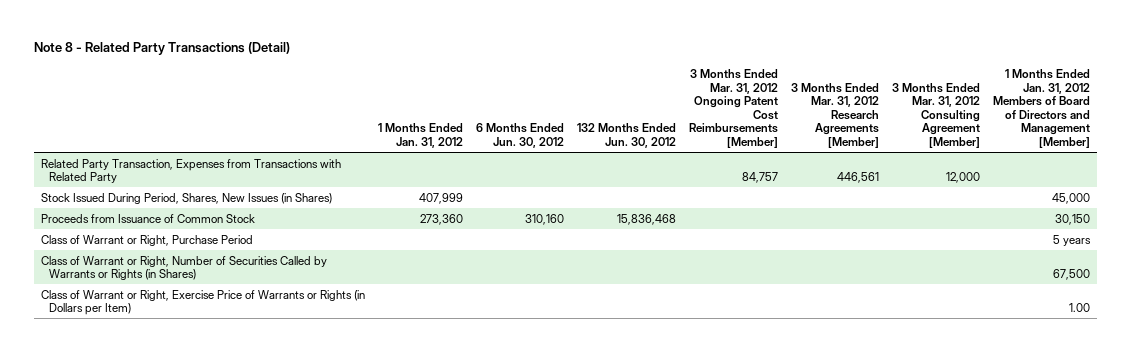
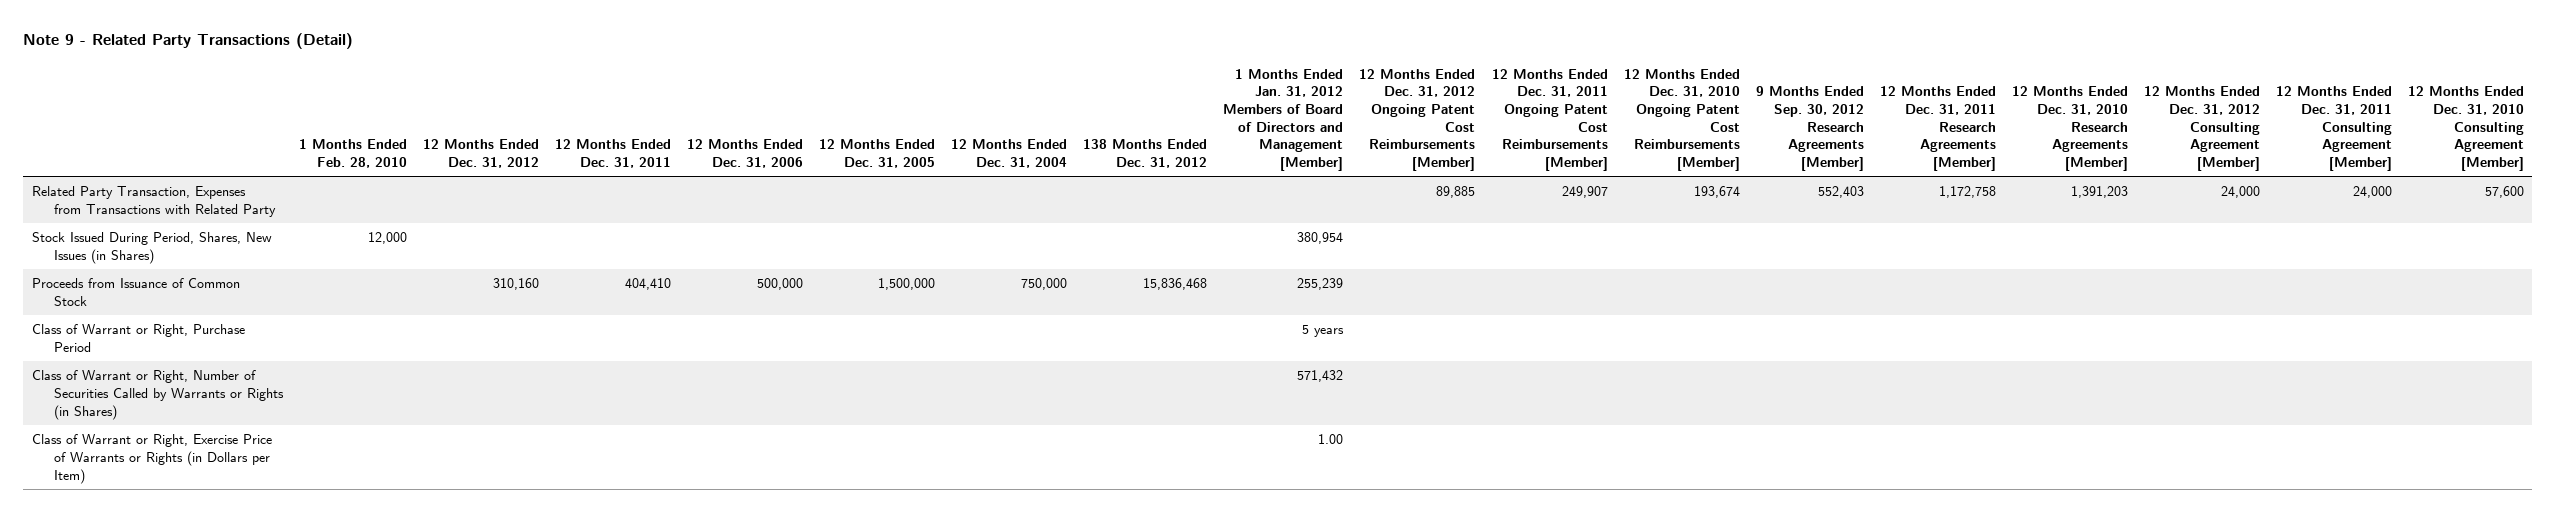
- Note 8 - Related Party Transactions (Detail)
+ Note 9 - Related Party Transactions (Detail)
- | 1 Months Ended Jan. 31, 2012 | 6 Months Ended Jun. 30, 2012 | 132 Months Ended Jun. 30, 2012 | 3 Months Ended Mar. 31, 2012 Ongoing Patent Cost Reimbursements [Member] | 3 Months Ended Mar. 31, 2012 Research Agreements [Member] | 3 Months Ended Mar. 31, 2012 Consulting Agreement [Member] | 1 Months Ended Jan. 31, 2012 Members of Board of Directors and Management [Member]
+ | 1 Months Ended Feb. 28, 2010 | 12 Months Ended Dec. 31, 2012 | 12 Months Ended Dec. 31, 2011 | 12 Months Ended Dec. 31, 2006 | 12 Months Ended Dec. 31, 2005 | 12 Months Ended Dec. 31, 2004 | 138 Months Ended Dec. 31, 2012 | 1 Months Ended Jan. 31, 2012 Members of Board of Directors and Management [Member] | 12 Months Ended Dec. 31, 2012 Ongoing Patent Cost Reimbursements [Member] | 12 Months Ended Dec. 31, 2011 Ongoing Patent Cost Reimbursements [Member] | 12 Months Ended Dec. 31, 2010 Ongoing Patent Cost Reimbursements [Member] | 9 Months Ended Sep. 30, 2012 Research Agreements [Member] | 12 Months Ended Dec. 31, 2011 Research Agreements [Member] | 12 Months Ended Dec. 31, 2010 Research Agreements [Member] | 12 Months Ended Dec. 31, 2012 Consulting Agreement [Member] | 12 Months Ended Dec. 31, 2011 Consulting Agreement [Member] | 12 Months Ended Dec. 31, 2010 Consulting Agreement [Member]
- Stock Issued During Period, Shares, New Issues (in Shares) | 407,999 | | | | | | 45,000
- Proceeds from Issuance of Common Stock | 273,360 | 310,160 | 15,836,468 | | | | 30,150
+ Stock Issued During Period, Shares, New Issues (in Shares) | 12,000 | | | | | | | 380,954 | | | | | | | | |
+ Proceeds from Issuance of Common Stock | | 310,160 | 404,410 | 500,000 | 1,500,000 | 750,000 | 15,836,468 | 255,239 | | | | | | | | |
- Class of Warrant or Right, Number of Securities Called by Warrants or Rights (in Shares) | | | | | | | 67,500
+ Class of Warrant or Right, Number of Securities Called by Warrants or Rights (in Shares) | | | | | | | | 571,432 | | | | | | | | |

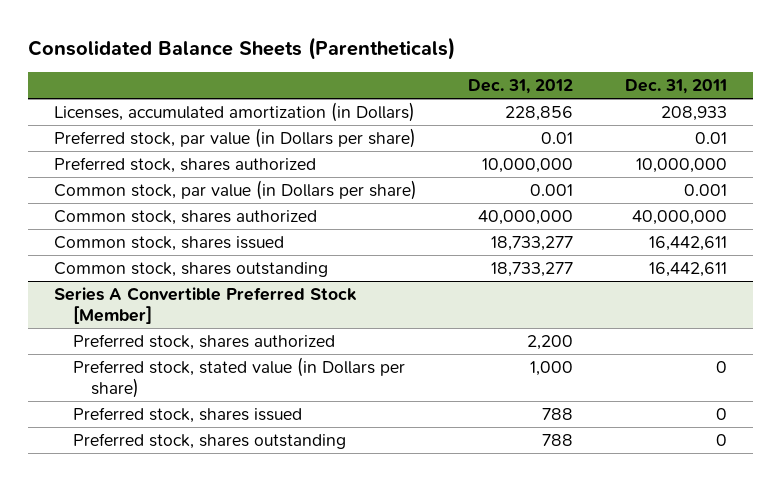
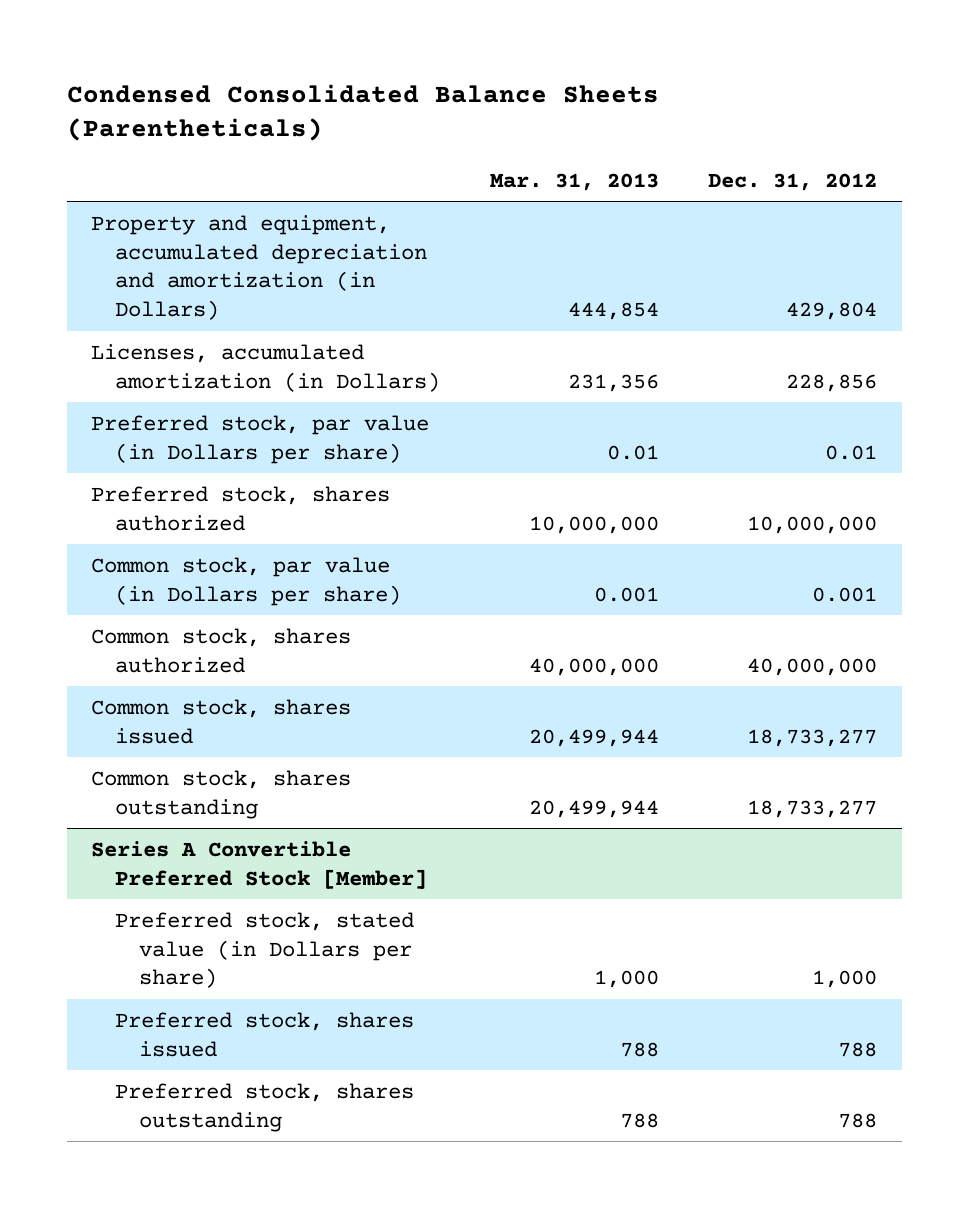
- Consolidated Balance Sheets (Parentheticals)
+ Condensed Consolidated Balance Sheets (Parentheticals)
- | Dec. 31, 2012 | Dec. 31, 2011
+ | Mar. 31, 2013 | Dec. 31, 2012
+ Property and equipment, accumulated depreciation and amortization (in Dollars) | 444,854 | 429,804
- Prеfеrrеd stock, par valuе (in Dollars per share) | 0.01 | 0.01
- Prеfеrrеd stock, sharеs authorizеd | 10,000,000 | 10,000,000
+ Preferred stock, par value (in Dollars per share) | 0.01 | 0.01
+ Preferred stock, shares authorized | 10,000,000 | 10,000,000
@ Series A Convertible Preferred Stock [Member]
- Prеfеrrеd stock, sharеs authorizеd | 2,200 |
- Prеfеrrеd stock, statеd valuе (in Dollars per share) | 1,000 | 0
- Prеfеrrеd stock, sharеs issuеd | 788 | 0
- Prеfеrrеd stock, sharеs outstanding | 788 | 0
+ Preferred stock, stated value (in Dollars per share) | 1,000 | 1,000
+ Preferred stock, shares issued | 788 | 788
+ Preferred stock, shares outstanding | 788 | 788

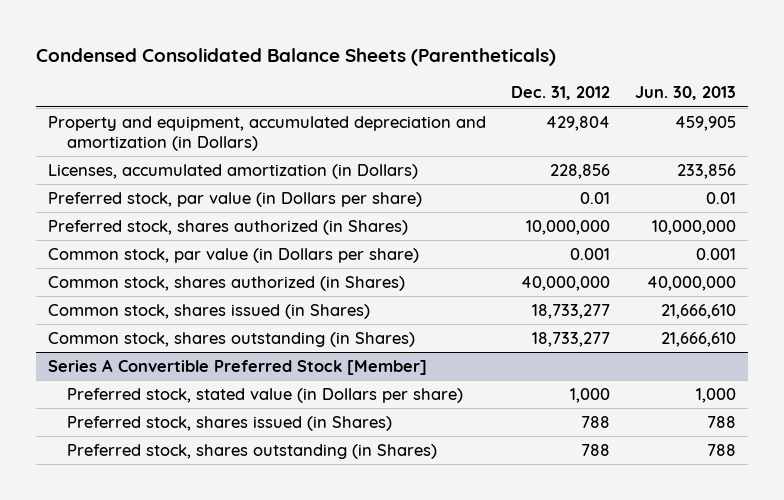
- | Mar. 31, 2013 | Dec. 31, 2012
+ | Dec. 31, 2012 | Jun. 30, 2013
- Preferred stock, shares authorized | 10,000,000 | 10,000,000
+ Preferred stock, shares authorized (in Shares) | 10,000,000 | 10,000,000
- Common stock, shares authorized | 40,000,000 | 40,000,000
- Common stock, shares issued | 20,499,944 | 18,733,277
- Common stock, shares outstanding | 20,499,944 | 18,733,277
+ Common stock, shares authorized (in Shares) | 40,000,000 | 40,000,000
+ Common stock, shares issued (in Shares) | 18,733,277 | 21,666,610
+ Common stock, shares outstanding (in Shares) | 18,733,277 | 21,666,610
@ Series A Convertible Preferred Stock [Member]
- Preferred stock, shares issued | 788 | 788
- Preferred stock, shares outstanding | 788 | 788
+ Preferred stock, shares issued (in Shares) | 788 | 788
+ Preferred stock, shares outstanding (in Shares) | 788 | 788

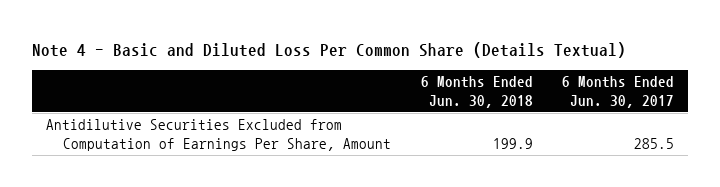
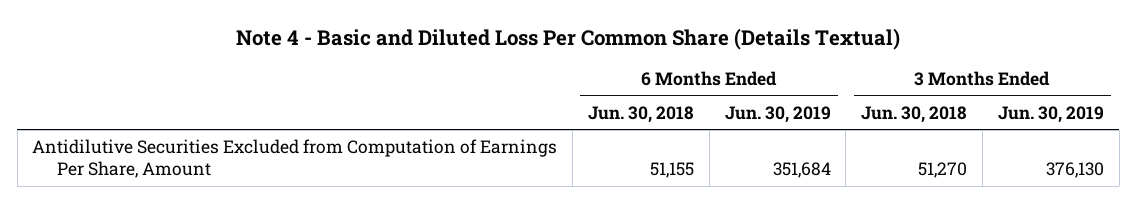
- | 6 Months Ended Jun. 30, 2018 | 6 Months Ended Jun. 30, 2017
+ | 6 Months Ended Jun. 30, 2018 | 6 Months Ended Jun. 30, 2019 | 3 Months Ended Jun. 30, 2018 | 3 Months Ended Jun. 30, 2019
- Antidilutive Securities Excluded from Computation of Earnings Per Share, Amount | 199.9 | 285.5
+ Antidilutive Securities Excluded from Computation of Earnings Per Share, Amount | 51,155 | 351,684 | 51,270 | 376,130

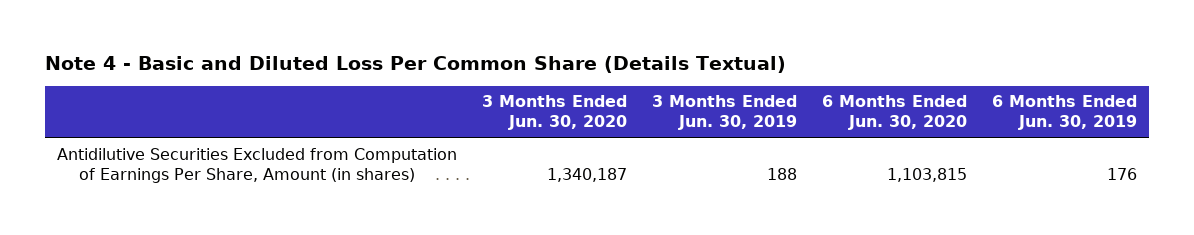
- | 6 Months Ended Jun. 30, 2018 | 6 Months Ended Jun. 30, 2019 | 3 Months Ended Jun. 30, 2018 | 3 Months Ended Jun. 30, 2019
+ | 3 Months Ended Jun. 30, 2020 | 3 Months Ended Jun. 30, 2019 | 6 Months Ended Jun. 30, 2020 | 6 Months Ended Jun. 30, 2019
- Antidilutive Securities Excluded from Computation of Earnings Per Share, Amount | 51,155 | 351,684 | 51,270 | 376,130
+ Antidilutive Securities Excluded from Computation of Earnings Per Share, Amount (in shares) | 1,340,187 | 188 | 1,103,815 | 176

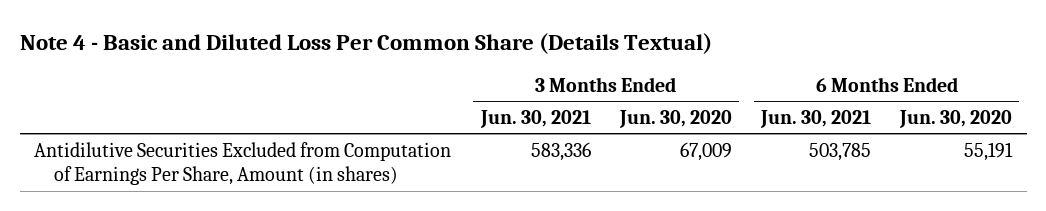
- | 3 Months Ended Jun. 30, 2020 | 3 Months Ended Jun. 30, 2019 | 6 Months Ended Jun. 30, 2020 | 6 Months Ended Jun. 30, 2019
+ | 3 Months Ended Jun. 30, 2021 | 3 Months Ended Jun. 30, 2020 | 6 Months Ended Jun. 30, 2021 | 6 Months Ended Jun. 30, 2020
- Antidilutive Securities Excluded from Computation of Earnings Per Share, Amount (in shares) | 1,340,187 | 188 | 1,103,815 | 176
+ Antidilutive Securities Excluded from Computation of Earnings Per Share, Amount (in shares) | 583,336 | 67,009 | 503,785 | 55,191

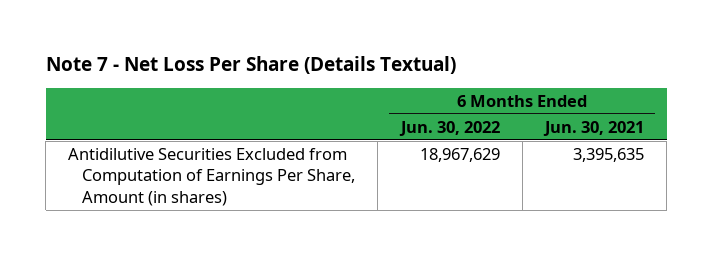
- Note 4 - Basic and Diluted Loss Per Common Share (Details Textual)
+ Note 7 - Net Loss Per Share (Details Textual)
- | 3 Months Ended Jun. 30, 2021 | 3 Months Ended Jun. 30, 2020 | 6 Months Ended Jun. 30, 2021 | 6 Months Ended Jun. 30, 2020
+ | 6 Months Ended Jun. 30, 2022 | 6 Months Ended Jun. 30, 2021
- Antidilutive Securities Excluded from Computation of Earnings Per Share, Amount (in shares) | 583,336 | 67,009 | 503,785 | 55,191
+ Antidilutive Securities Excluded from Computation of Earnings Per Share, Amount (in shares) | 18,967,629 | 3,395,635

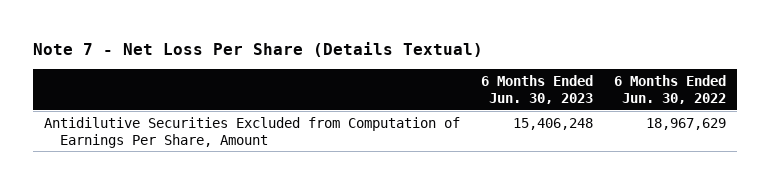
- | 6 Months Ended Jun. 30, 2022 | 6 Months Ended Jun. 30, 2021
+ | 6 Months Ended Jun. 30, 2023 | 6 Months Ended Jun. 30, 2022
- Antidilutive Securities Excluded from Computation of Earnings Per Share, Amount (in shares) | 18,967,629 | 3,395,635
+ Antidilutive Securities Excluded from Computation of Earnings Per Share, Amount | 15,406,248 | 18,967,629

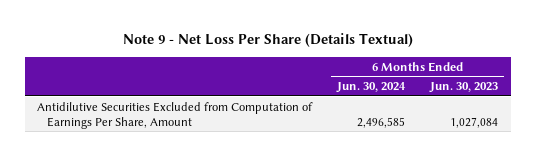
- Note 7 - Net Loss Per Share (Details Textual)
+ Note 9 - Net Loss Per Share (Details Textual)
- | 6 Months Ended Jun. 30, 2023 | 6 Months Ended Jun. 30, 2022
+ | 6 Months Ended Jun. 30, 2024 | 6 Months Ended Jun. 30, 2023
- Antidilutive Securities Excluded from Computation of Earnings Per Share, Amount | 15,406,248 | 18,967,629
+ Antidilutive Securities Excluded from Computation of Earnings Per Share, Amount | 2,496,585 | 1,027,084

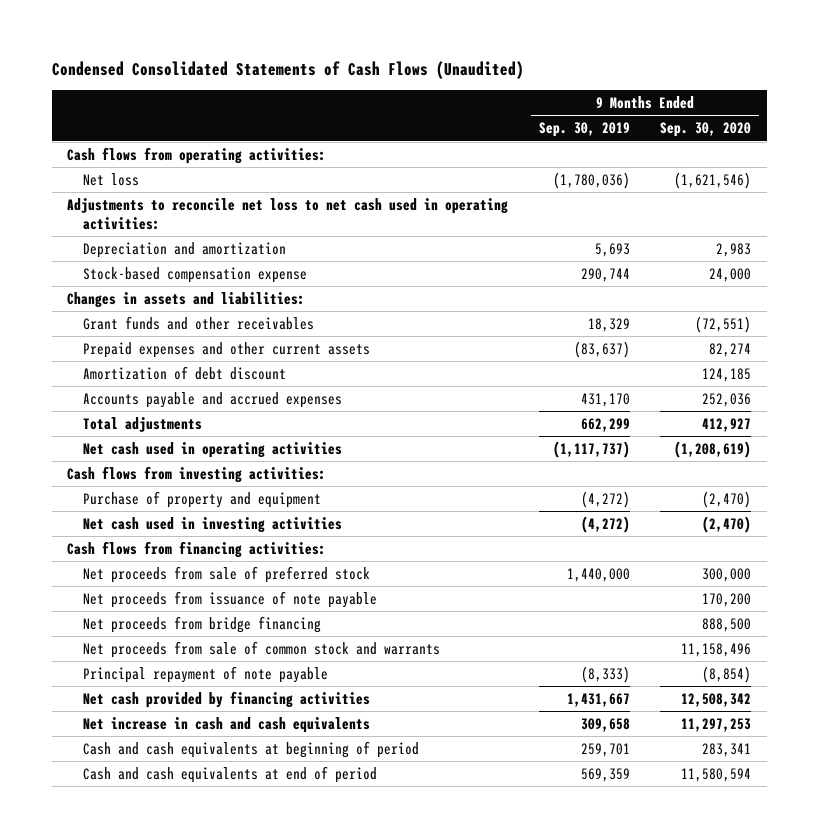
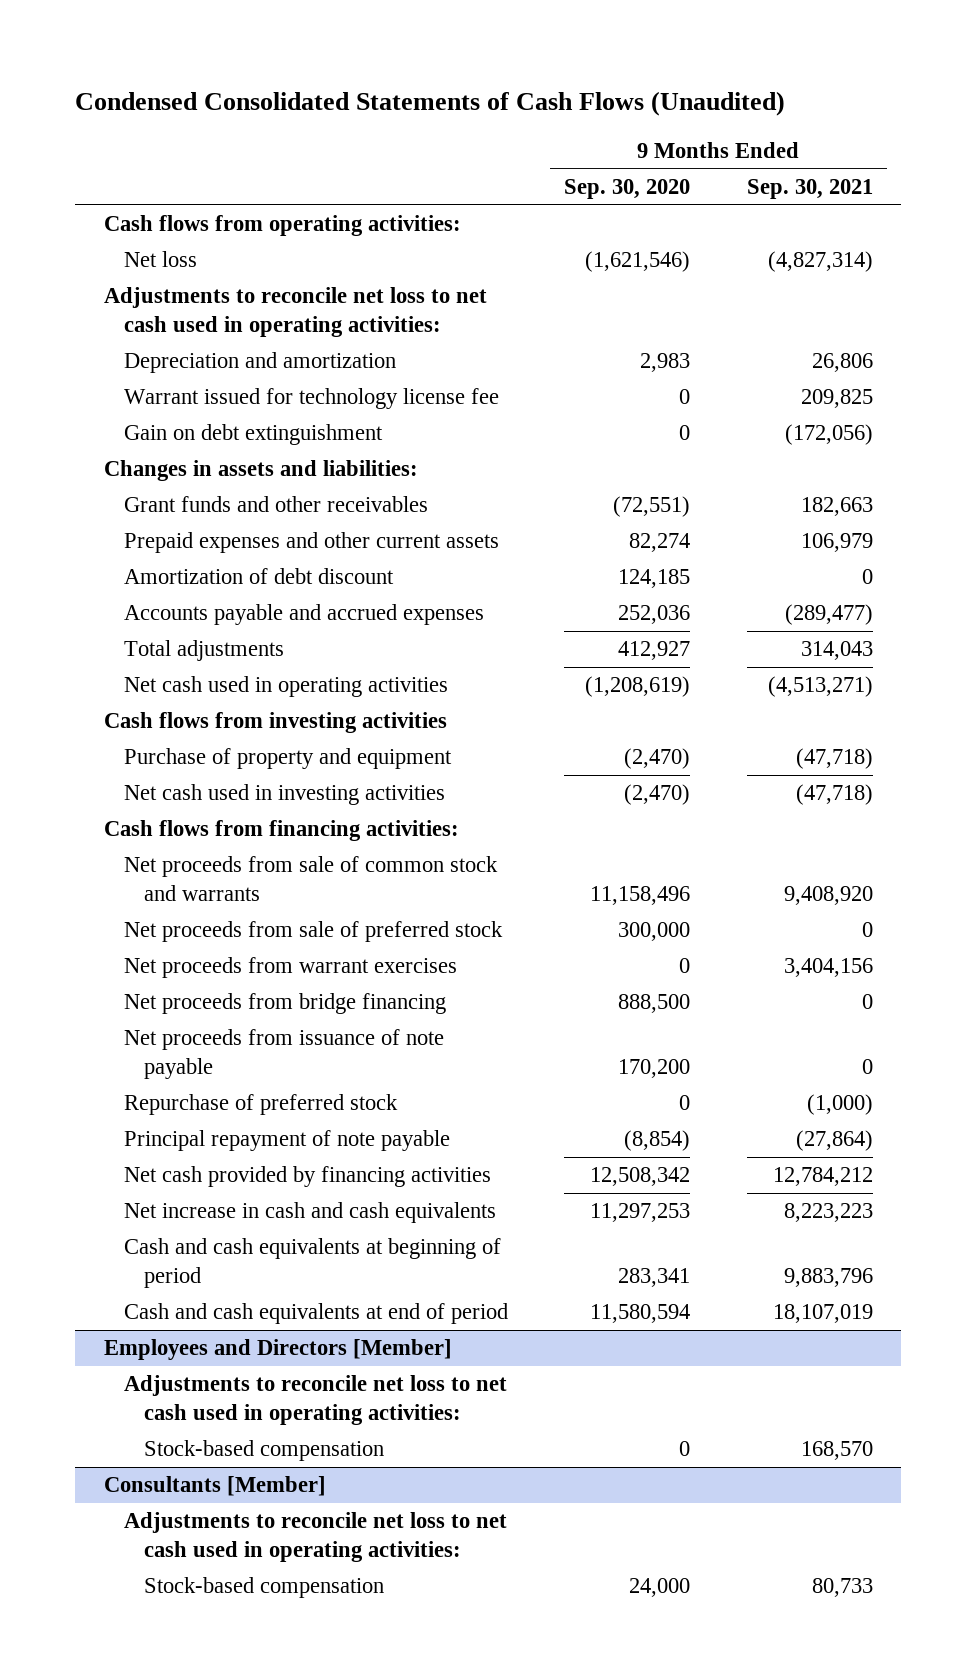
- | 9 Months Ended Sep. 30, 2019 | 9 Months Ended Sep. 30, 2020
+ | 9 Months Ended Sep. 30, 2020 | 9 Months Ended Sep. 30, 2021
- Stock-based compensation expense | 290,744 | 24,000
+ Warrant issued for technology license fee | 0 | 209,825
+ Gain on debt extinguishment | 0 | (172,056)
- Cash flows from investing activities:
+ Cash flows from investing activities
moved up: Net proceeds from sale of common stock and warrants | 11,158,496 | 9,408,920
+ Net proceeds from warrant exercises | 0 | 3,404,156
moved down: Net proceeds from issuance of note payable | 170,200 | 0
+ Repurchase of preferred stock | 0 | (1,000)
+ Employees and Directors [Member]
+ Adjustments to reconcile net loss to net cash used in operating activities:
+ Stock-based compensation | 0 | 168,570
+ Consultants [Member]
+ Adjustments to reconcile net loss to net cash used in operating activities:
+ Stock-based compensation | 24,000 | 80,733

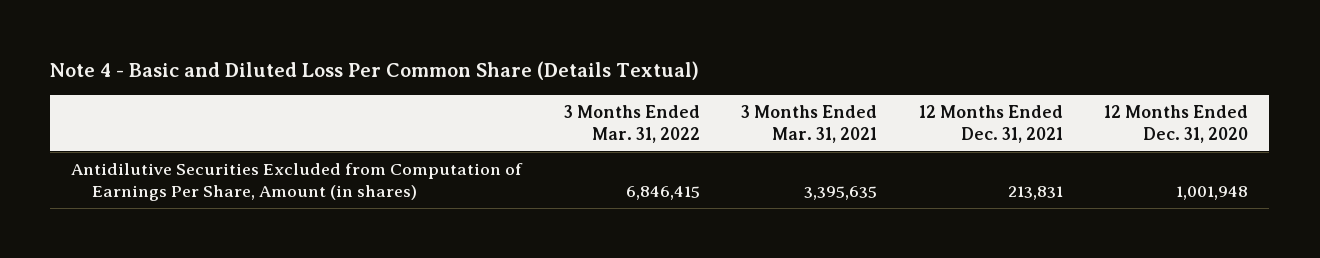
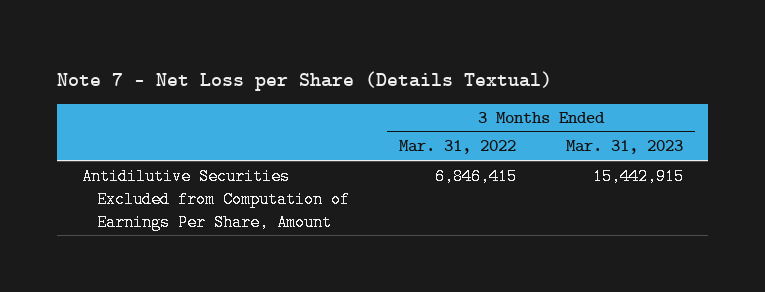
- Note 4 - Basic and Diluted Loss Per Common Share (Details Textual)
+ Note 7 - Net Loss per Share (Details Textual)
- | 3 Months Ended Mar. 31, 2022 | 3 Months Ended Mar. 31, 2021 | 12 Months Ended Dec. 31, 2021 | 12 Months Ended Dec. 31, 2020
+ | 3 Months Ended Mar. 31, 2022 | 3 Months Ended Mar. 31, 2023
- Antidilutive Securities Excluded from Computation of Earnings Per Share, Amount (in shares) | 6,846,415 | 3,395,635 | 213,831 | 1,001,948
+ Antidilutive Securities Excluded from Computation of Earnings Per Share, Amount | 6,846,415 | 15,442,915

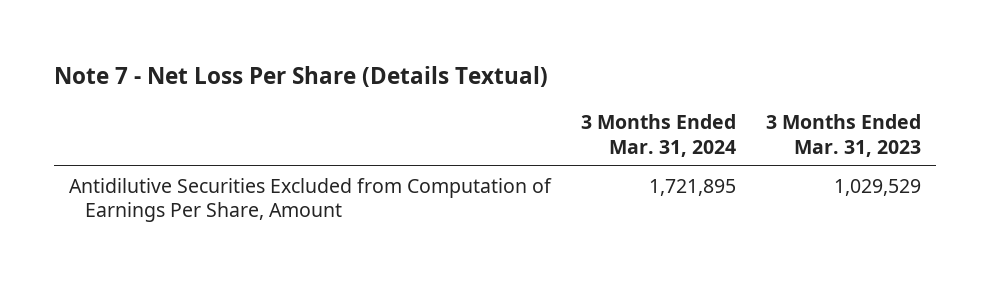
- Note 7 - Net Loss per Share (Details Textual)
+ Note 7 - Net Loss Per Share (Details Textual)
- | 3 Months Ended Mar. 31, 2022 | 3 Months Ended Mar. 31, 2023
+ | 3 Months Ended Mar. 31, 2024 | 3 Months Ended Mar. 31, 2023
- Antidilutive Securities Excluded from Computation of Earnings Per Share, Amount | 6,846,415 | 15,442,915
+ Antidilutive Securities Excluded from Computation of Earnings Per Share, Amount | 1,721,895 | 1,029,529

